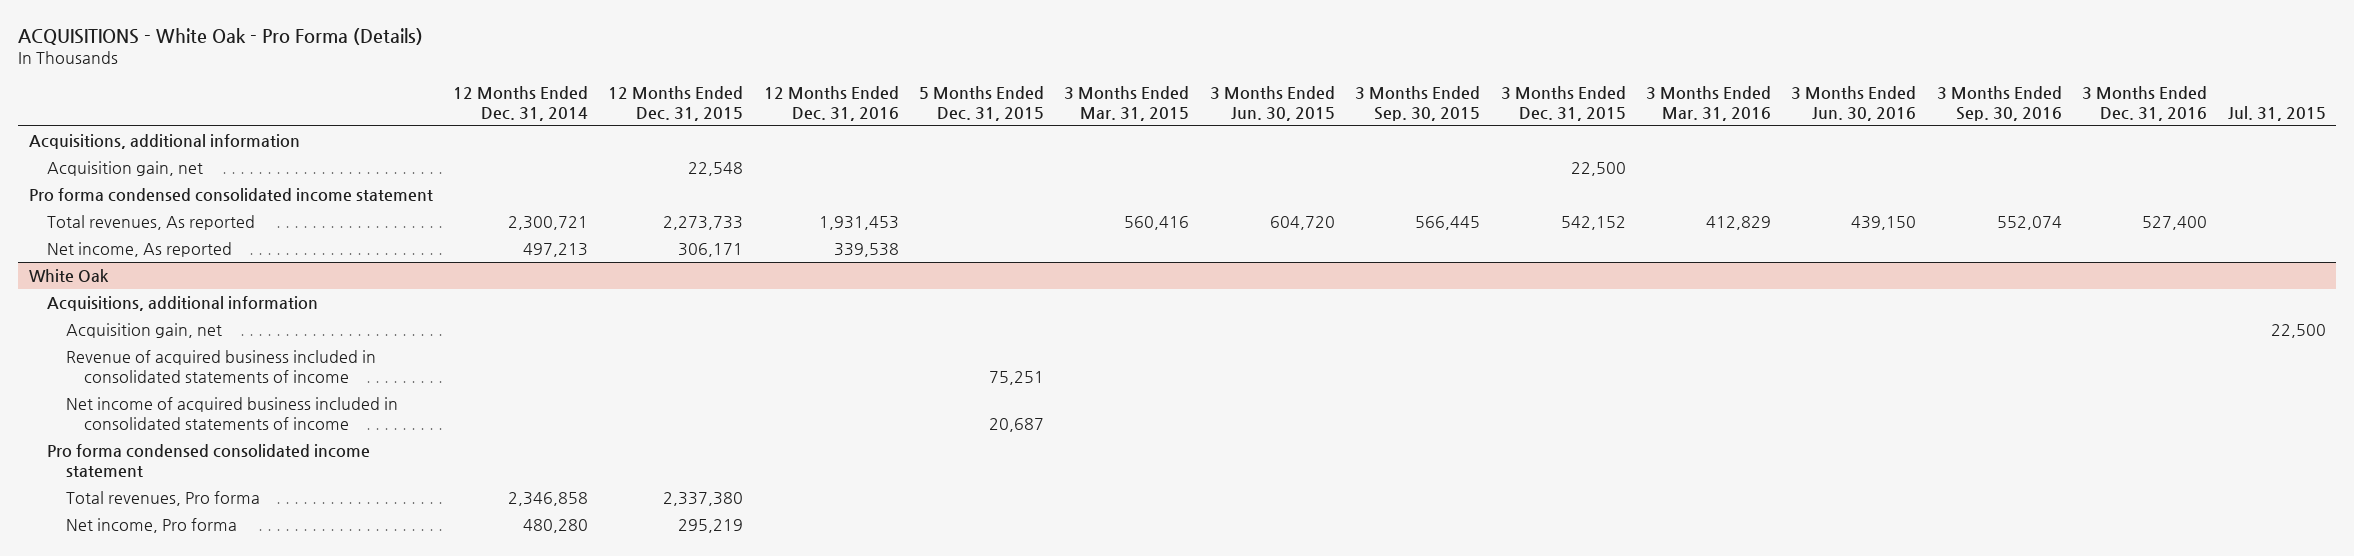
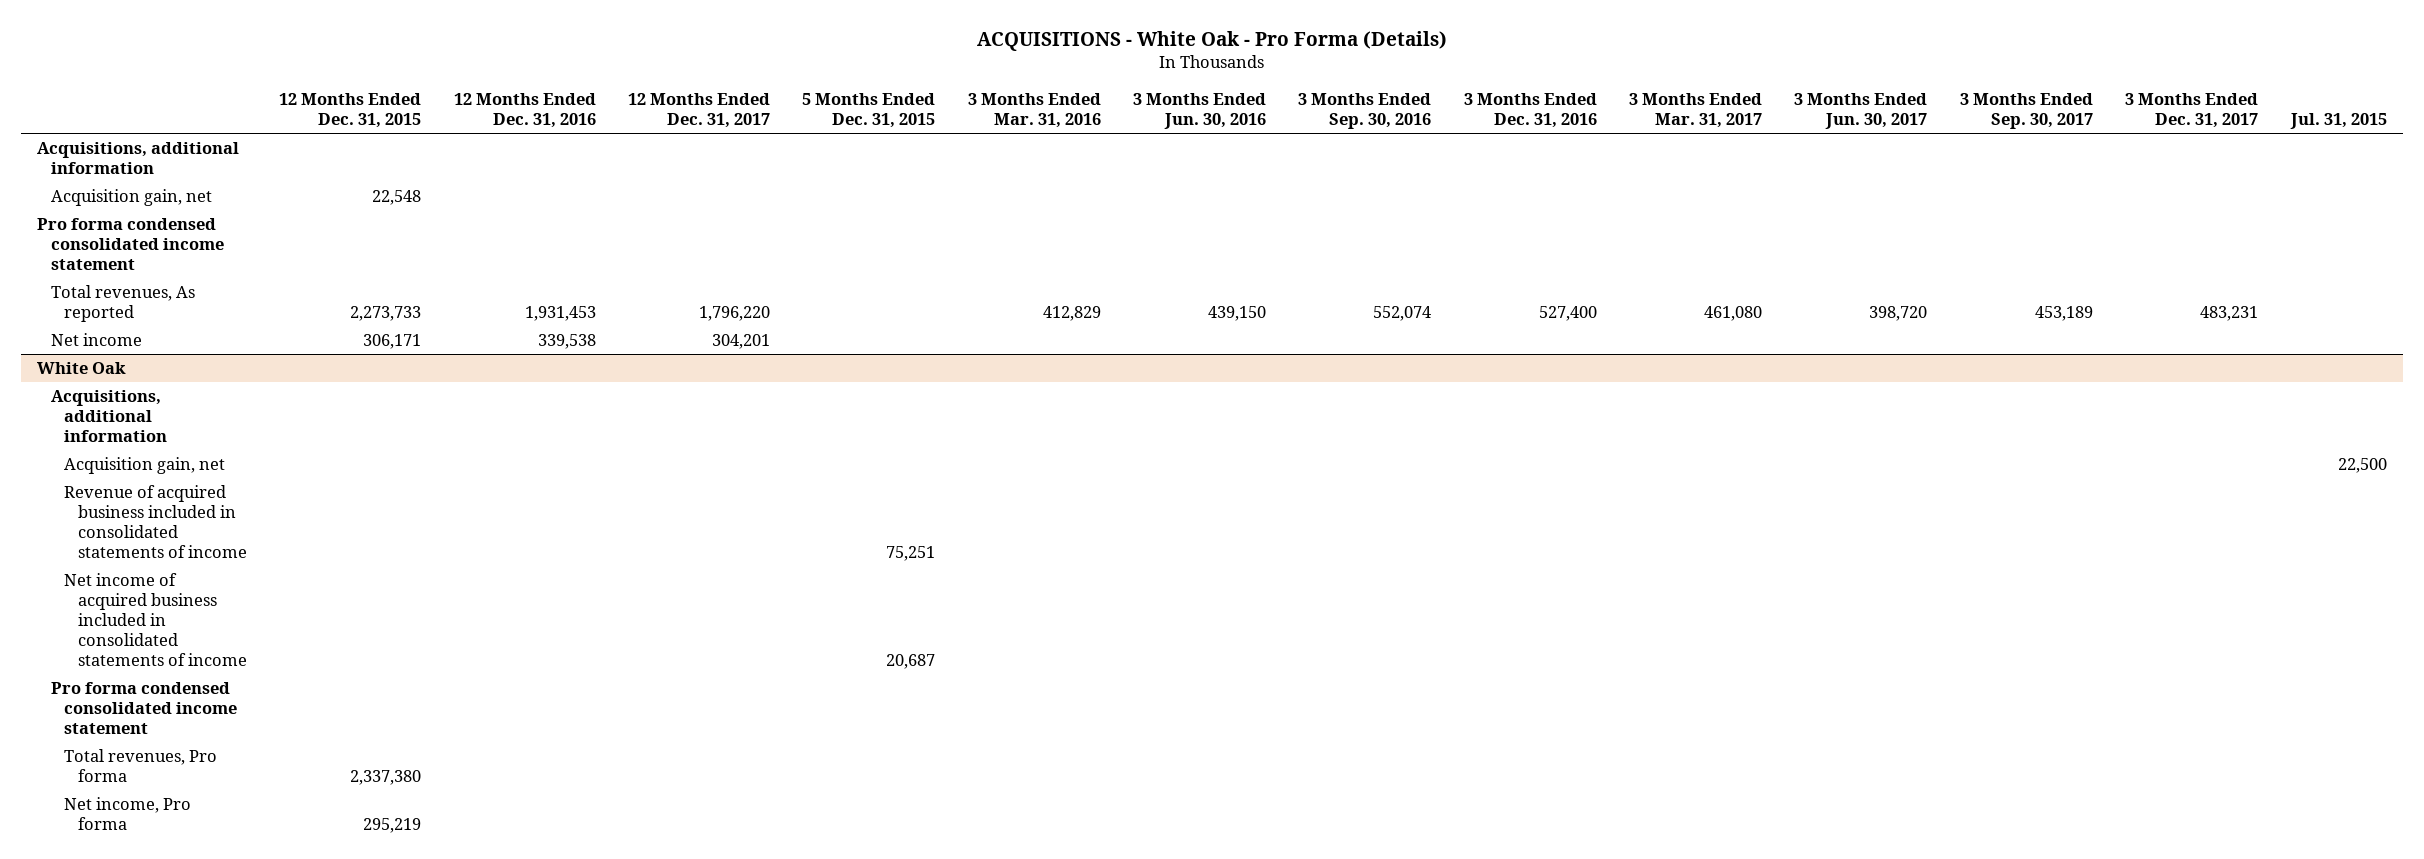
- | 12 Months Ended Dec. 31, 2014 | 12 Months Ended Dec. 31, 2015 | 12 Months Ended Dec. 31, 2016 | 5 Months Ended Dec. 31, 2015 | 3 Months Ended Mar. 31, 2015 | 3 Months Ended Jun. 30, 2015 | 3 Months Ended Sep. 30, 2015 | 3 Months Ended Dec. 31, 2015 | 3 Months Ended Mar. 31, 2016 | 3 Months Ended Jun. 30, 2016 | 3 Months Ended Sep. 30, 2016 | 3 Months Ended Dec. 31, 2016 | Jul. 31, 2015
+ | 12 Months Ended Dec. 31, 2015 | 12 Months Ended Dec. 31, 2016 | 12 Months Ended Dec. 31, 2017 | 5 Months Ended Dec. 31, 2015 | 3 Months Ended Mar. 31, 2016 | 3 Months Ended Jun. 30, 2016 | 3 Months Ended Sep. 30, 2016 | 3 Months Ended Dec. 31, 2016 | 3 Months Ended Mar. 31, 2017 | 3 Months Ended Jun. 30, 2017 | 3 Months Ended Sep. 30, 2017 | 3 Months Ended Dec. 31, 2017 | Jul. 31, 2015
- Net income, As reported | 497,213 | 306,171 | 339,538 | | | | | | | | | |
+ Net income | 306,171 | 339,538 | 304,201 | | | | | | | | | |

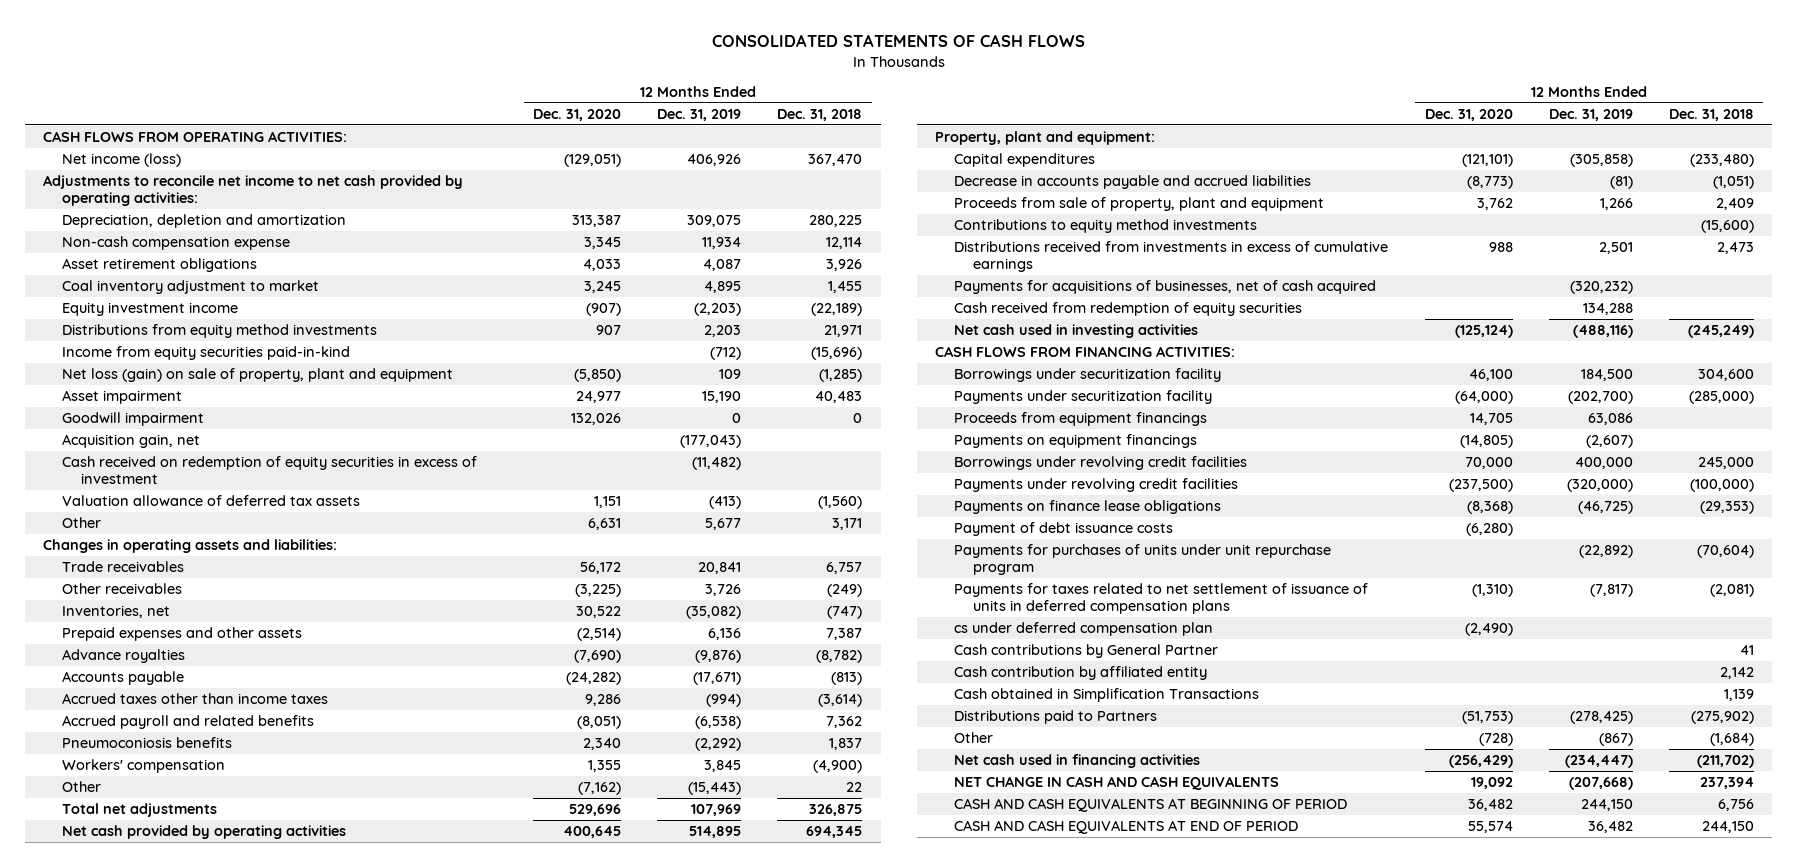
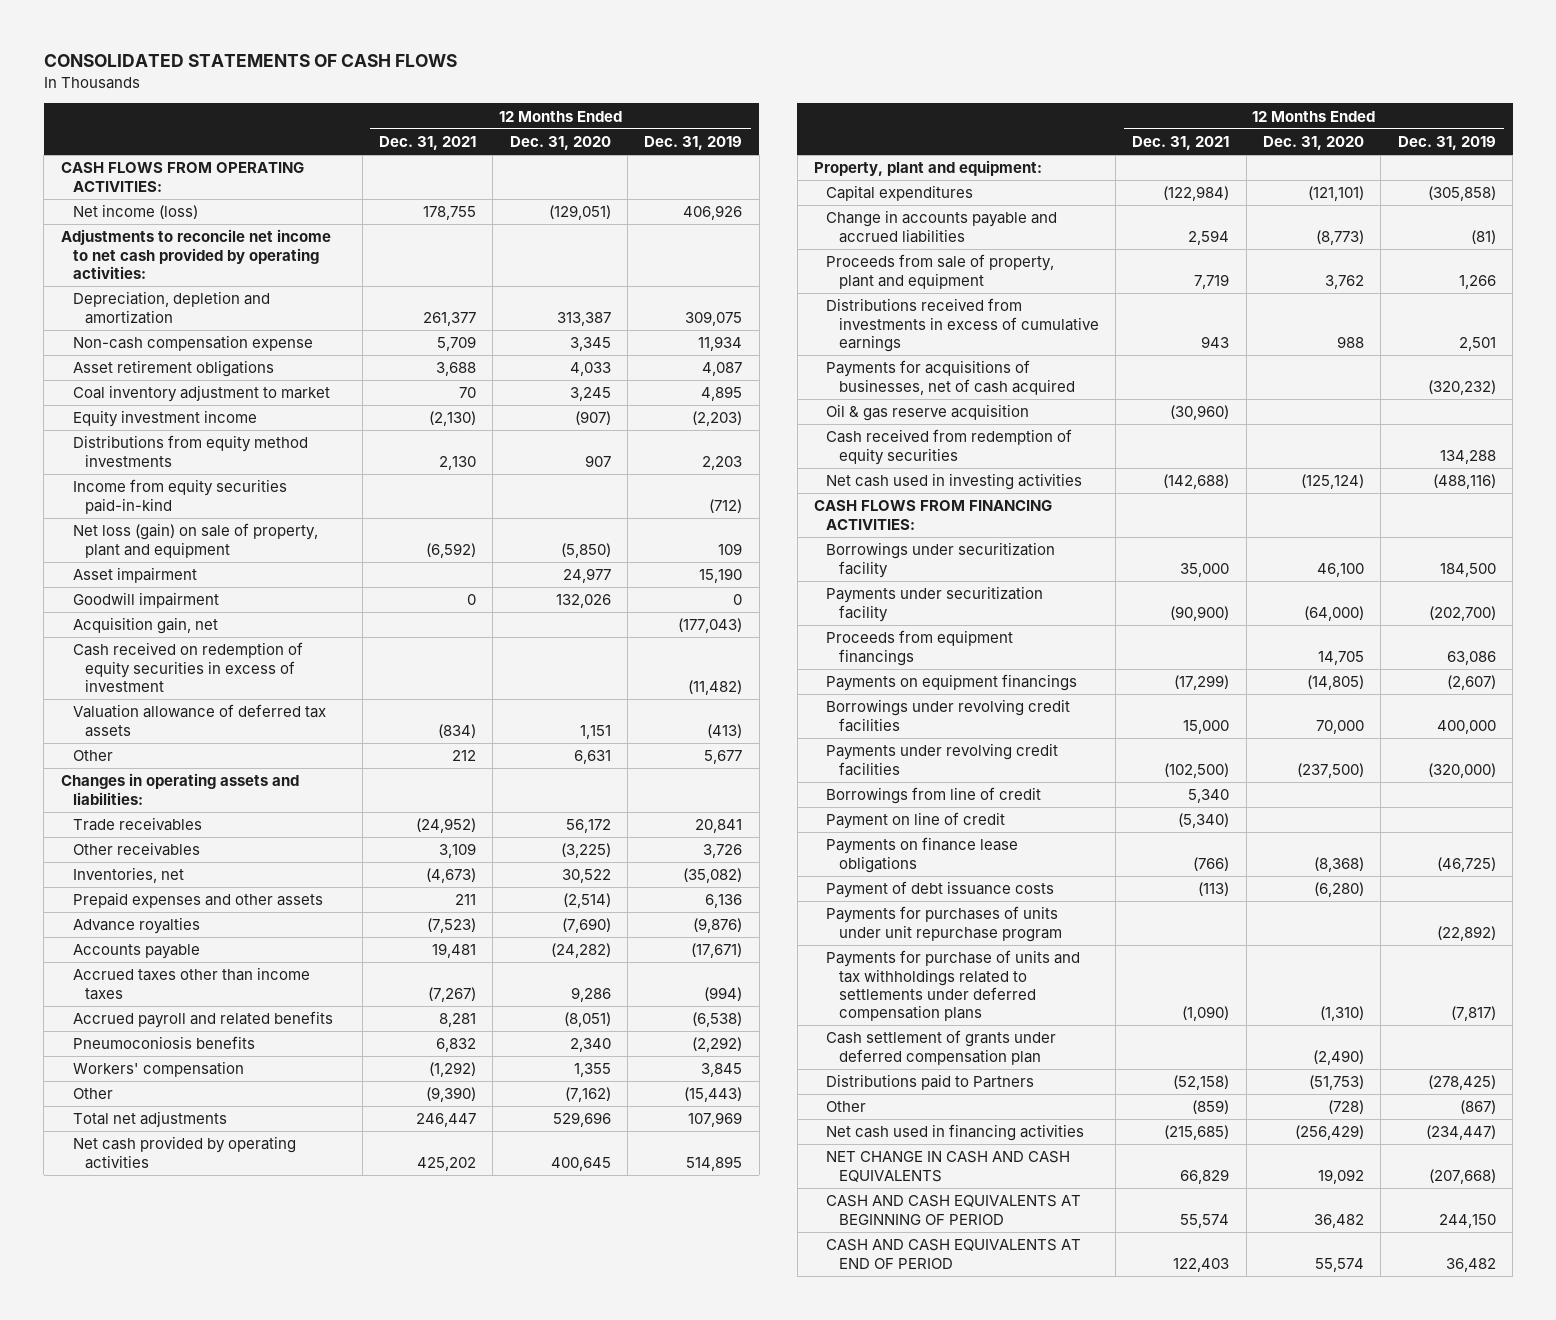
- | 12 Months Ended Dec. 31, 2020 | 12 Months Ended Dec. 31, 2019 | 12 Months Ended Dec. 31, 2018
+ | 12 Months Ended Dec. 31, 2021 | 12 Months Ended Dec. 31, 2020 | 12 Months Ended Dec. 31, 2019
- Decrease in accounts payable and accrued liabilities | (8,773) | (81) | (1,051)
+ Change in accounts payable and accrued liabilities | 2,594 | (8,773) | (81)
- Contributions to equity method investments | | | (15,600)
+ Oil & gas reserve acquisition | (30,960) | |
+ Borrowings from line of credit | 5,340 | |
+ Payment on line of credit | (5,340) | |
- Payments for taxes related to net settlement of issuance of units in deferred compensation plans | (1,310) | (7,817) | (2,081)
- cs under deferred compensation plan | (2,490) | |
- Cash contributions by General Partner | | | 41
- Cash contribution by affiliated entity | | | 2,142
- Cash obtained in Simplification Transactions | | | 1,139
+ Payments for purchase of units and tax withholdings related to settlements under deferred compensation plans | (1,090) | (1,310) | (7,817)
+ Cash settlement of grants under deferred compensation plan | | (2,490) |

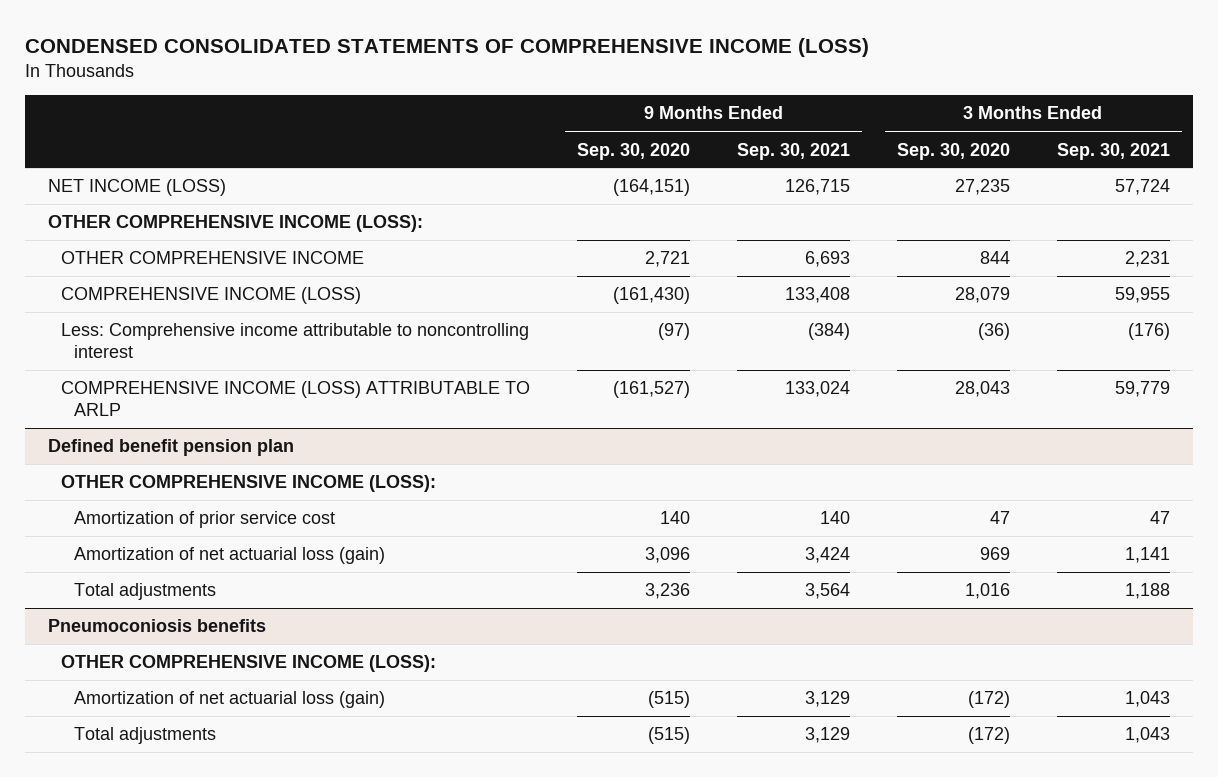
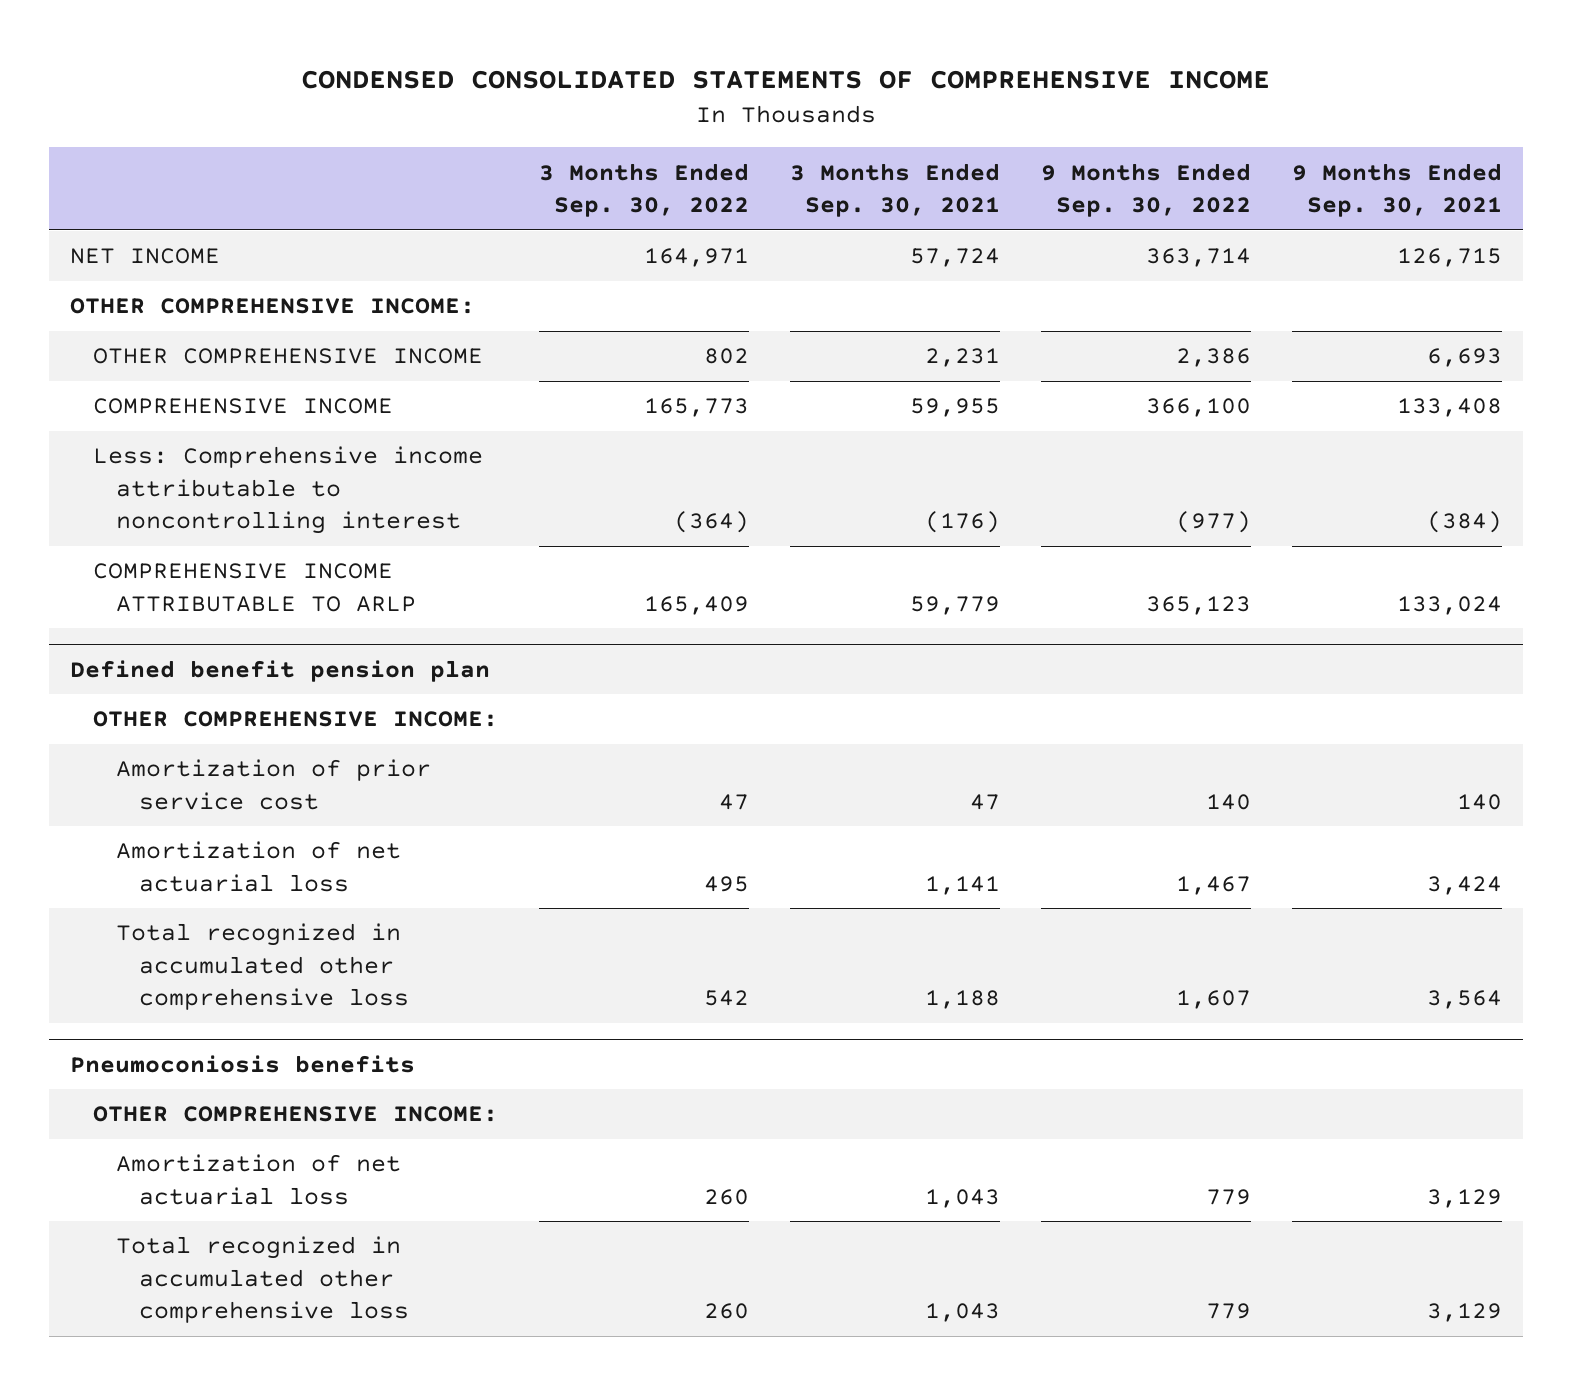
- CONDENSED CONSOLIDATED STATEMENTS OF COMPREHENSIVE INCOME (LOSS)
+ CONDENSED CONSOLIDATED STATEMENTS OF COMPREHENSIVE INCOME
- | 9 Months Ended Sep. 30, 2020 | 9 Months Ended Sep. 30, 2021 | 3 Months Ended Sep. 30, 2020 | 3 Months Ended Sep. 30, 2021
+ | 3 Months Ended Sep. 30, 2022 | 3 Months Ended Sep. 30, 2021 | 9 Months Ended Sep. 30, 2022 | 9 Months Ended Sep. 30, 2021
- NET INCOME (LOSS) | (164,151) | 126,715 | 27,235 | 57,724
- OTHER COMPREHENSIVE INCOME (LOSS):
+ NET INCOME | 164,971 | 57,724 | 363,714 | 126,715
+ OTHER COMPREHENSIVE INCOME:
- COMPREHENSIVE INCOME (LOSS) | (161,430) | 133,408 | 28,079 | 59,955
+ COMPREHENSIVE INCOME | 165,773 | 59,955 | 366,100 | 133,408
- COMPREHENSIVE INCOME (LOSS) ATTRIBUTABLE TO ARLP | (161,527) | 133,024 | 28,043 | 59,779
+ COMPREHENSIVE INCOME ATTRIBUTABLE TO ARLP | 165,409 | 59,779 | 365,123 | 133,024
@ Defined benefit pension plan
- OTHER COMPREHENSIVE INCOME (LOSS):
+ OTHER COMPREHENSIVE INCOME:
- Amortization of net actuarial loss (gain) | 3,096 | 3,424 | 969 | 1,141
- Total adjustments | 3,236 | 3,564 | 1,016 | 1,188
+ Amortization of net actuarial loss | 495 | 1,141 | 1,467 | 3,424
+ Total recognized in accumulated other comprehensive loss | 542 | 1,188 | 1,607 | 3,564
@ Pneumoconiosis benefits
- OTHER COMPREHENSIVE INCOME (LOSS):
- Amortization of net actuarial loss (gain) | (515) | 3,129 | (172) | 1,043
- Total adjustments | (515) | 3,129 | (172) | 1,043
+ OTHER COMPREHENSIVE INCOME:
+ Amortization of net actuarial loss | 260 | 1,043 | 779 | 3,129
+ Total recognized in accumulated other comprehensive loss | 260 | 1,043 | 779 | 3,129

